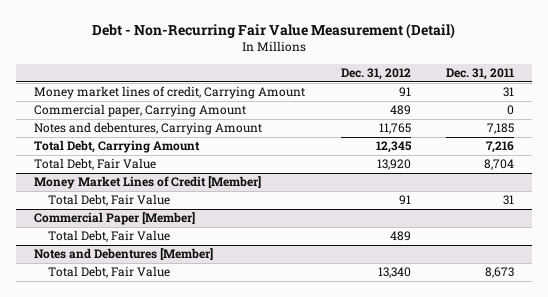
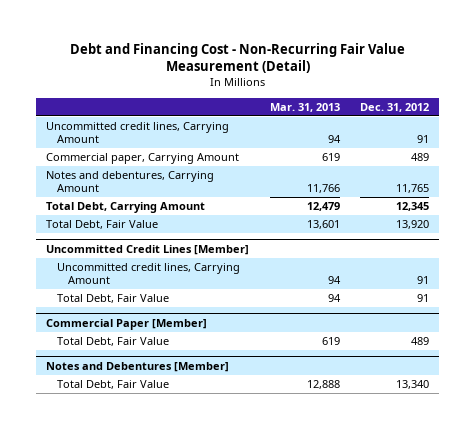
- Debt - Non-Recurring Fair Value Measurement (Detail)
+ Debt and Financing Cost - Non-Recurring Fair Value Measurement (Detail)
- | Dec. 31, 2012 | Dec. 31, 2011
+ | Mar. 31, 2013 | Dec. 31, 2012
- Money market lines of credit, Carrying Amount | 91 | 31
+ Uncommitted credit lines, Carrying Amount | 94 | 91
- Money Market Lines of Credit [Member]
+ Uncommitted Credit Lines [Member]
+ Uncommitted credit lines, Carrying Amount | 94 | 91

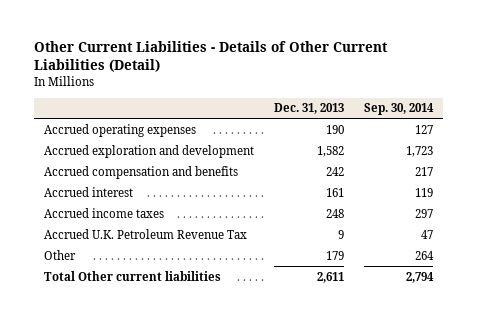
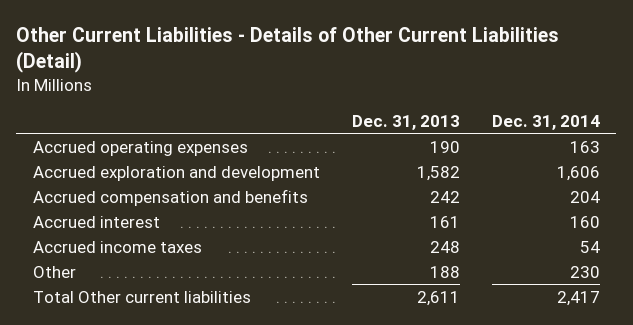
- | Dec. 31, 2013 | Sep. 30, 2014
+ | Dec. 31, 2013 | Dec. 31, 2014
- Accrued U.K. Petroleum Revenue Tax | 9 | 47
- Other | 179 | 264
+ Other | 188 | 230

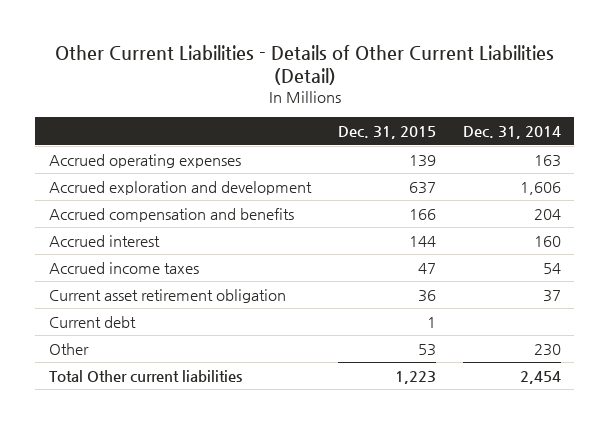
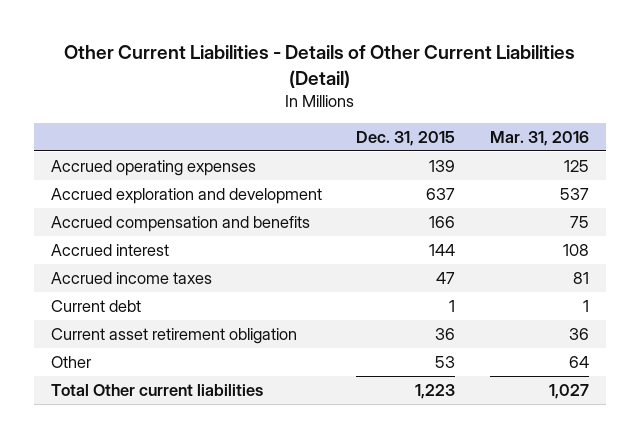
- | Dec. 31, 2015 | Dec. 31, 2014
+ | Dec. 31, 2015 | Mar. 31, 2016
moved down: Current asset retirement obligation | 36 | 36

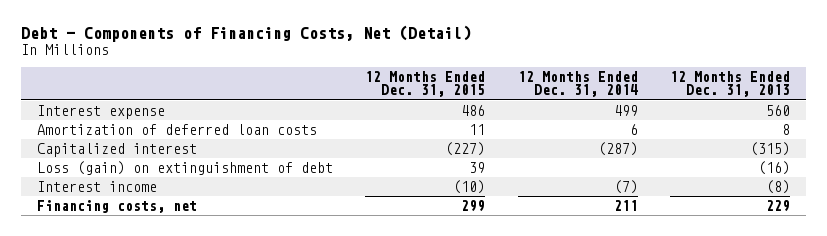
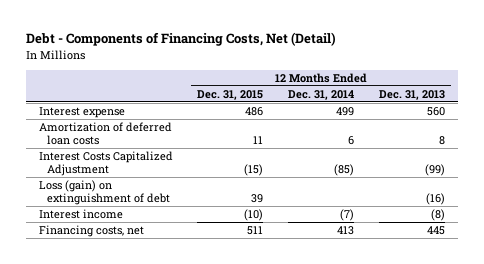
- Capitalized interest | (227) | (287) | (315)
+ Interest Costs Capitalized Adjustment | (15) | (85) | (99)
- Financing costs, net | 299 | 211 | 229
+ Financing costs, net | 511 | 413 | 445

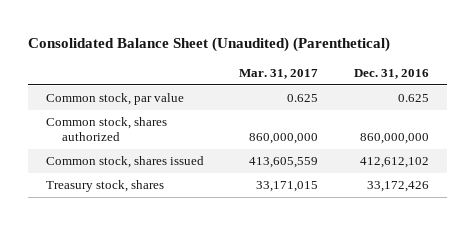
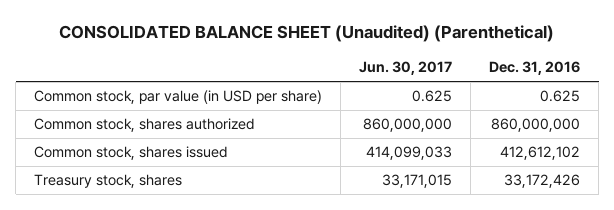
- Consolidated Balance Sheet (Unaudited) (Parenthetical)
+ CONSOLIDATED BALANCE SHEET (Unaudited) (Parenthetical)
- | Mar. 31, 2017 | Dec. 31, 2016
+ | Jun. 30, 2017 | Dec. 31, 2016
- Common stock, par value | 0.625 | 0.625
+ Common stock, par value (in USD per share) | 0.625 | 0.625

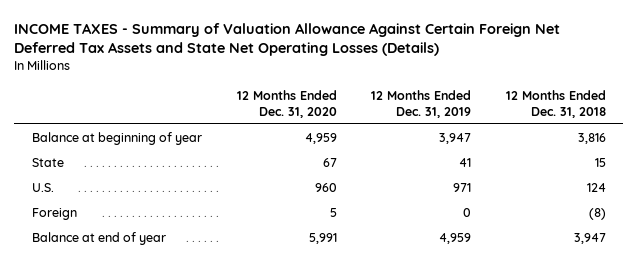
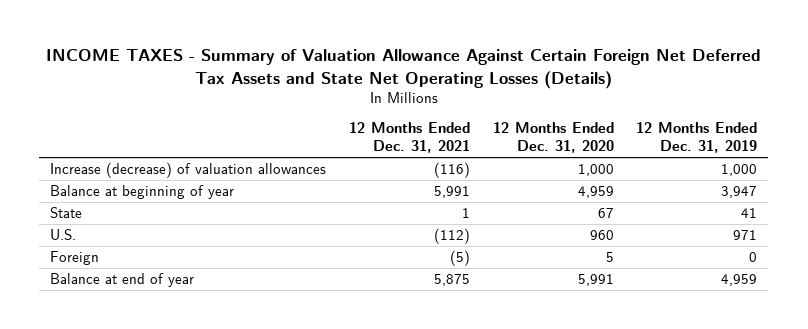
- | 12 Months Ended Dec. 31, 2020 | 12 Months Ended Dec. 31, 2019 | 12 Months Ended Dec. 31, 2018
+ | 12 Months Ended Dec. 31, 2021 | 12 Months Ended Dec. 31, 2020 | 12 Months Ended Dec. 31, 2019
+ Increase (decrease) of valuation allowances | (116) | 1,000 | 1,000

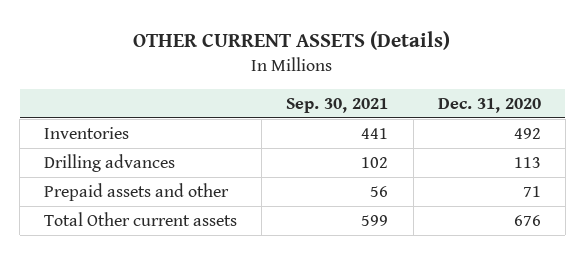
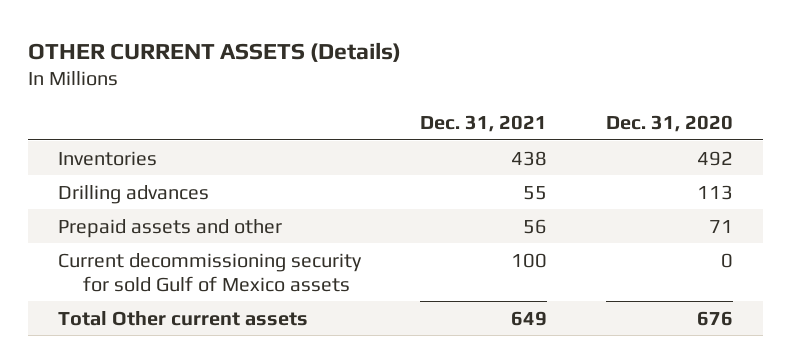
- | Sep. 30, 2021 | Dec. 31, 2020
+ | Dec. 31, 2021 | Dec. 31, 2020
+ Current decommissioning security for sold Gulf of Mexico assets | 100 | 0

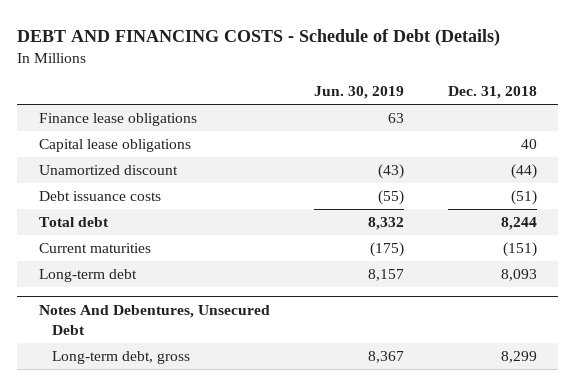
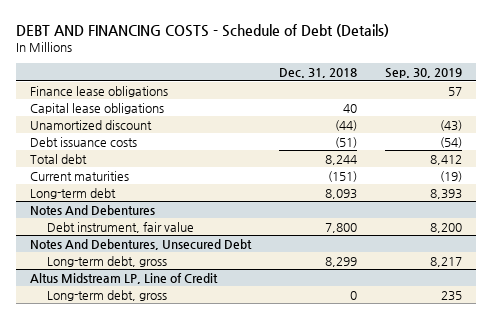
- | Jun. 30, 2019 | Dec. 31, 2018
+ | Dec. 31, 2018 | Sep. 30, 2019
+ Notes And Debentures
+ Debt instrument, fair value | 7,800 | 8,200
+ Altus Midstream LP, Line of Credit
+ Long-term debt, gross | 0 | 235

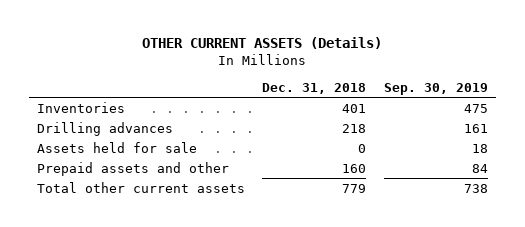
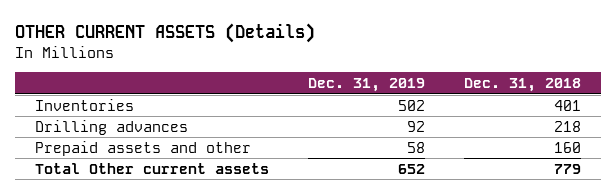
- | Dec. 31, 2018 | Sep. 30, 2019
+ | Dec. 31, 2019 | Dec. 31, 2018
- Assets held for sale | 0 | 18
- Total other current assets | 779 | 738
+ Total Other current assets | 652 | 779

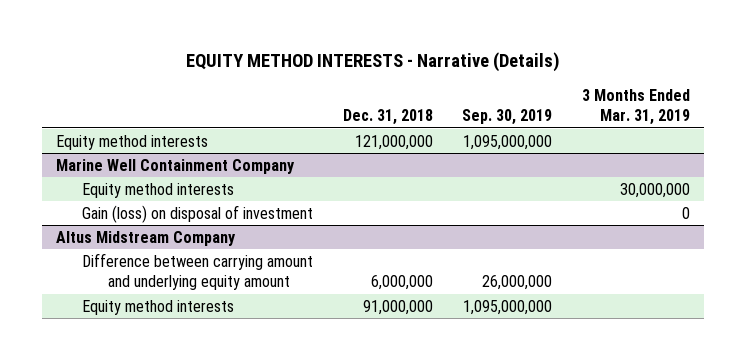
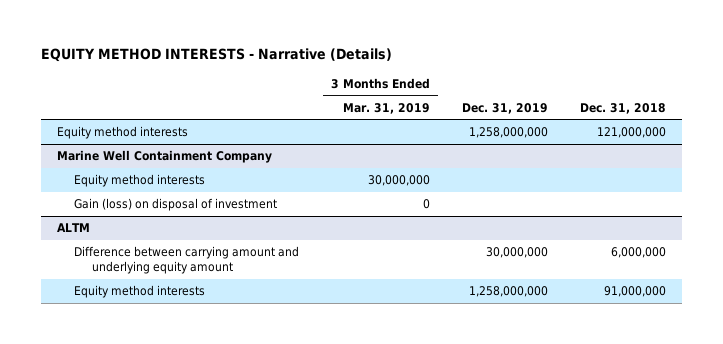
- | Dec. 31, 2018 | Sep. 30, 2019 | 3 Months Ended Mar. 31, 2019
+ | 3 Months Ended Mar. 31, 2019 | Dec. 31, 2019 | Dec. 31, 2018
- Altus Midstream Company
+ ALTM

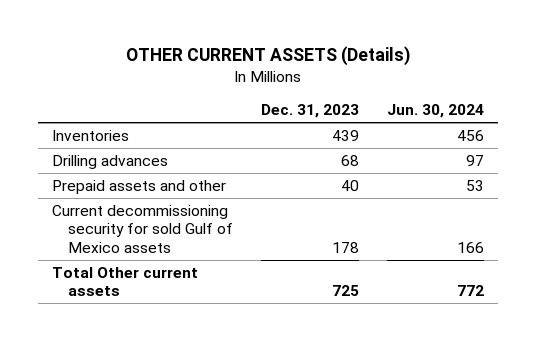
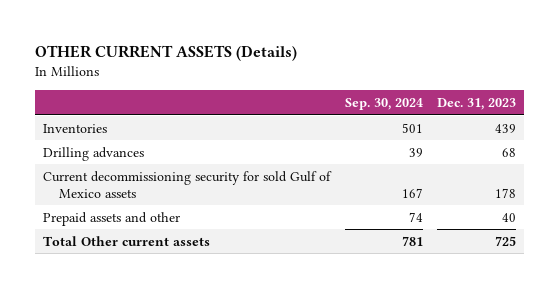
- | Dec. 31, 2023 | Jun. 30, 2024
+ | Sep. 30, 2024 | Dec. 31, 2023
moved down: Prepaid assets and other | 74 | 40

